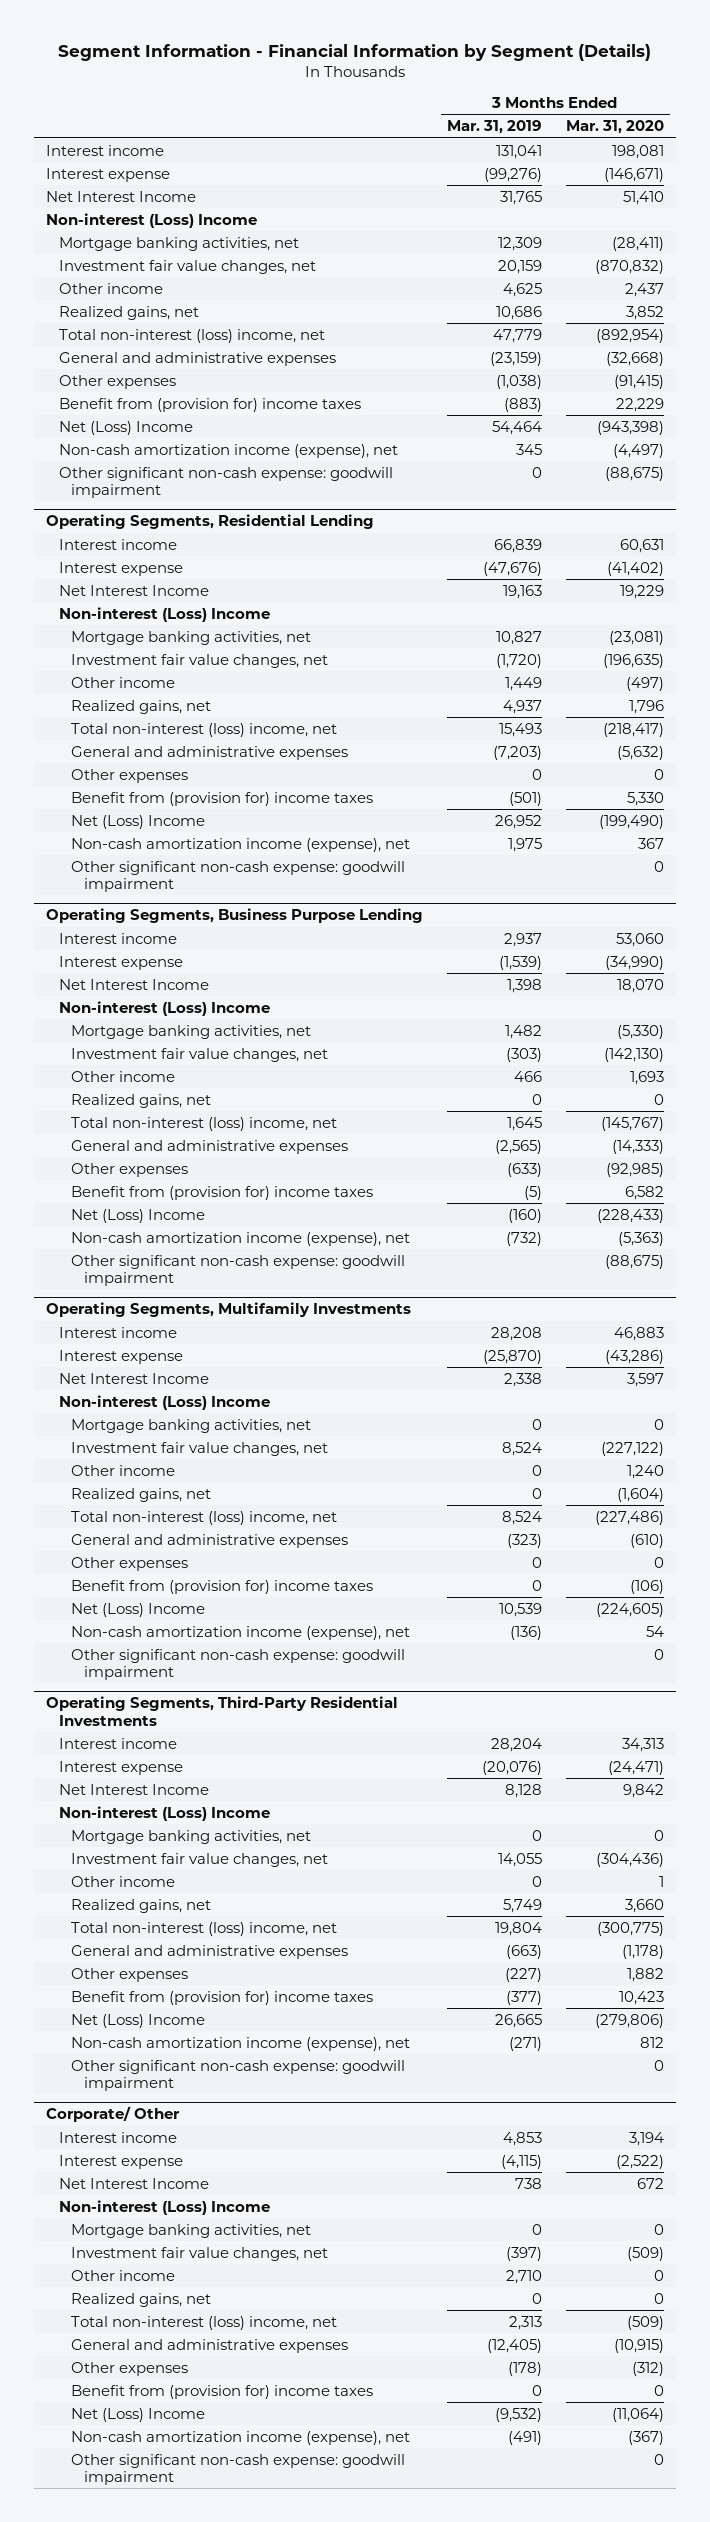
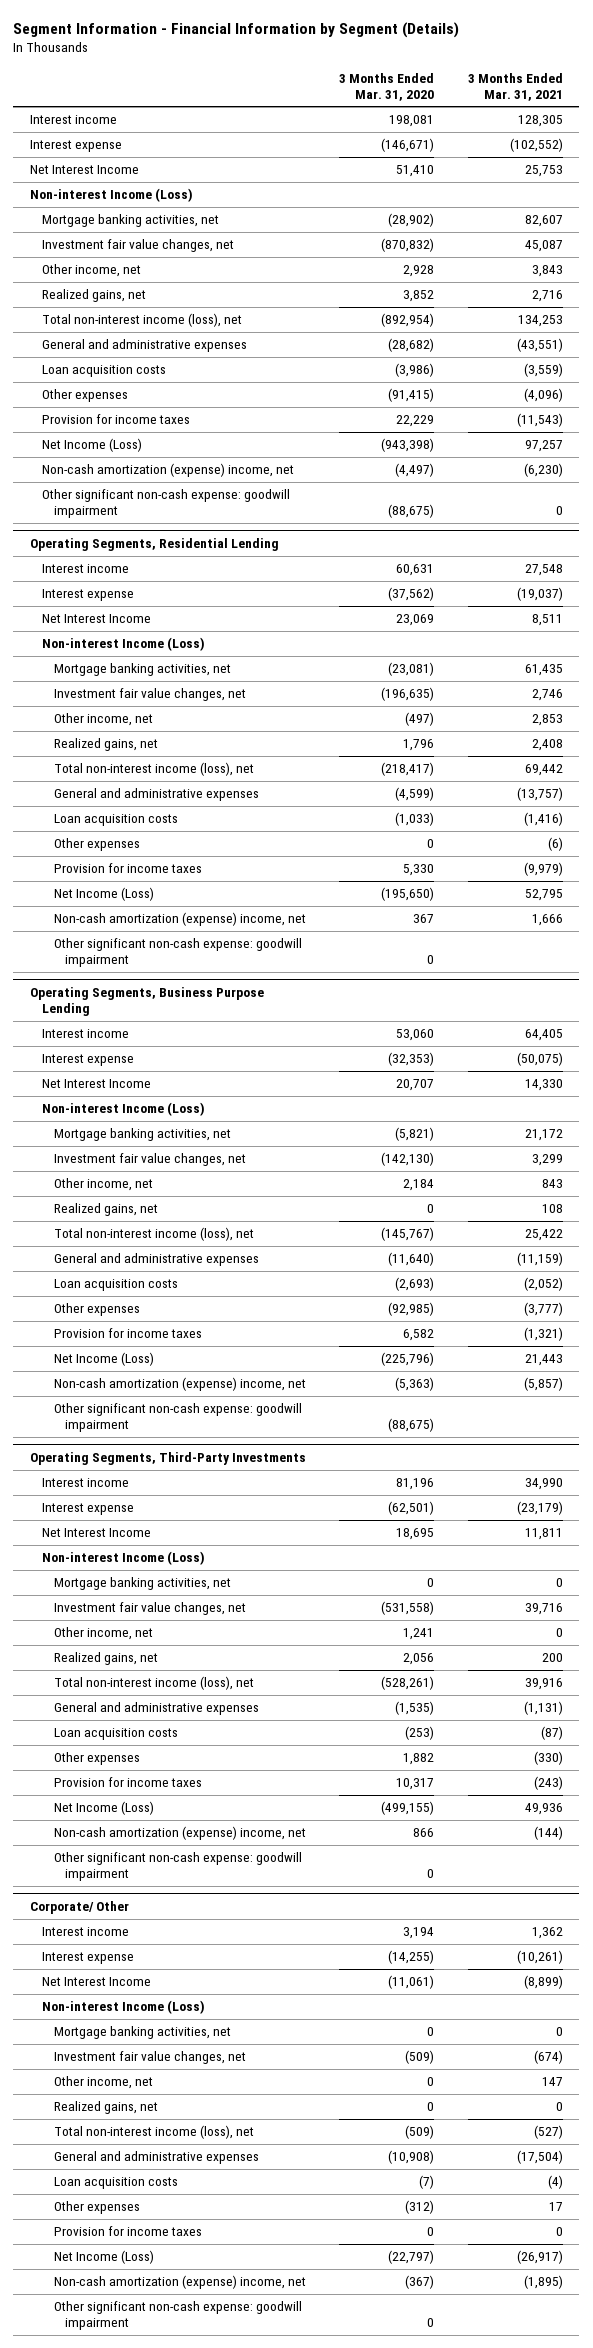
- | 3 Months Ended Mar. 31, 2019 | 3 Months Ended Mar. 31, 2020
+ | 3 Months Ended Mar. 31, 2020 | 3 Months Ended Mar. 31, 2021
- Non-interest (Loss) Income
- Mortgage banking activities, net | 12,309 | (28,411)
+ Non-interest Income (Loss)
+ Mortgage banking activities, net | (28,902) | 82,607
- Other income | 4,625 | 2,437
+ Other income, net | 2,928 | 3,843
- Total non-interest (loss) income, net | 47,779 | (892,954)
- General and administrative expenses | (23,159) | (32,668)
+ Total non-interest income (loss), net | (892,954) | 134,253
+ General and administrative expenses | (28,682) | (43,551)
+ Loan acquisition costs | (3,986) | (3,559)
- Benefit from (provision for) income taxes | (883) | 22,229
- Net (Loss) Income | 54,464 | (943,398)
- Non-cash amortization income (expense), net | 345 | (4,497)
+ Provision for income taxes | 22,229 | (11,543)
+ Net Income (Loss) | (943,398) | 97,257
+ Non-cash amortization (expense) income, net | (4,497) | (6,230)
@ Operating Segments, Residential Lending
- Interest expense | (47,676) | (41,402)
- Net Interest Income | 19,163 | 19,229
- Non-interest (Loss) Income
+ Interest expense | (37,562) | (19,037)
+ Net Interest Income | 23,069 | 8,511
+ Non-interest Income (Loss)
- Other income | 1,449 | (497)
+ Other income, net | (497) | 2,853
- Total non-interest (loss) income, net | 15,493 | (218,417)
- General and administrative expenses | (7,203) | (5,632)
+ Total non-interest income (loss), net | (218,417) | 69,442
+ General and administrative expenses | (4,599) | (13,757)
+ Loan acquisition costs | (1,033) | (1,416)
- Benefit from (provision for) income taxes | (501) | 5,330
- Net (Loss) Income | 26,952 | (199,490)
- Non-cash amortization income (expense), net | 1,975 | 367
+ Provision for income taxes | 5,330 | (9,979)
+ Net Income (Loss) | (195,650) | 52,795
+ Non-cash amortization (expense) income, net | 367 | 1,666
@ Operating Segments, Business Purpose Lending
- Interest expense | (1,539) | (34,990)
- Net Interest Income | 1,398 | 18,070
- Non-interest (Loss) Income
- Mortgage banking activities, net | 1,482 | (5,330)
+ Interest expense | (32,353) | (50,075)
+ Net Interest Income | 20,707 | 14,330
+ Non-interest Income (Loss)
+ Mortgage banking activities, net | (5,821) | 21,172
- Other income | 466 | 1,693
+ Other income, net | 2,184 | 843
- Total non-interest (loss) income, net | 1,645 | (145,767)
- General and administrative expenses | (2,565) | (14,333)
+ Total non-interest income (loss), net | (145,767) | 25,422
+ General and administrative expenses | (11,640) | (11,159)
+ Loan acquisition costs | (2,693) | (2,052)
- Benefit from (provision for) income taxes | (5) | 6,582
- Net (Loss) Income | (160) | (228,433)
- Non-cash amortization income (expense), net | (732) | (5,363)
+ Provision for income taxes | 6,582 | (1,321)
+ Net Income (Loss) | (225,796) | 21,443
+ Non-cash amortization (expense) income, net | (5,363) | (5,857)
- Operating Segments, Multifamily Investments
- Interest income | 28,208 | 46,883
- Interest expense | (25,870) | (43,286)
- Net Interest Income | 2,338 | 3,597
- Non-interest (Loss) Income
- Mortgage banking activities, net | 0 | 0
- Investment fair value changes, net | 8,524 | (227,122)
- Other income | 0 | 1,240
- Realized gains, net | 0 | (1,604)
- Total non-interest (loss) income, net | 8,524 | (227,486)
- General and administrative expenses | (323) | (610)
- Other expenses | 0 | 0
- Benefit from (provision for) income taxes | 0 | (106)
- Net (Loss) Income | 10,539 | (224,605)
- Non-cash amortization income (expense), net | (136) | 54
- Other significant non-cash expense: goodwill impairment | | 0
- Operating Segments, Third-Party Residential Investments
- Interest income | 28,204 | 34,313
- Interest expense | (20,076) | (24,471)
- Net Interest Income | 8,128 | 9,842
- Non-interest (Loss) Income
+ Operating Segments, Third-Party Investments
+ Interest income | 81,196 | 34,990
+ Interest expense | (62,501) | (23,179)
+ Net Interest Income | 18,695 | 11,811
+ Non-interest Income (Loss)
- Investment fair value changes, net | 14,055 | (304,436)
- Other income | 0 | 1
- Realized gains, net | 5,749 | 3,660
- Total non-interest (loss) income, net | 19,804 | (300,775)
- General and administrative expenses | (663) | (1,178)
+ Investment fair value changes, net | (531,558) | 39,716
+ Other income, net | 1,241 | 0
+ Realized gains, net | 2,056 | 200
+ Total non-interest income (loss), net | (528,261) | 39,916
+ General and administrative expenses | (1,535) | (1,131)
+ Loan acquisition costs | (253) | (87)
- Benefit from (provision for) income taxes | (377) | 10,423
- Net (Loss) Income | 26,665 | (279,806)
- Non-cash amortization income (expense), net | (271) | 812
+ Provision for income taxes | 10,317 | (243)
+ Net Income (Loss) | (499,155) | 49,936
+ Non-cash amortization (expense) income, net | 866 | (144)
@ Corporate/ Other
- Interest expense | (4,115) | (2,522)
- Net Interest Income | 738 | 672
- Non-interest (Loss) Income
+ Interest expense | (14,255) | (10,261)
+ Net Interest Income | (11,061) | (8,899)
+ Non-interest Income (Loss)
- Other income | 2,710 | 0
+ Other income, net | 0 | 147
- Total non-interest (loss) income, net | 2,313 | (509)
- General and administrative expenses | (12,405) | (10,915)
+ Total non-interest income (loss), net | (509) | (527)
+ General and administrative expenses | (10,908) | (17,504)
+ Loan acquisition costs | (7) | (4)
- Benefit from (provision for) income taxes | 0 | 0
- Net (Loss) Income | (9,532) | (11,064)
- Non-cash amortization income (expense), net | (491) | (367)
+ Provision for income taxes | 0 | 0
+ Net Income (Loss) | (22,797) | (26,917)
+ Non-cash amortization (expense) income, net | (367) | (1,895)

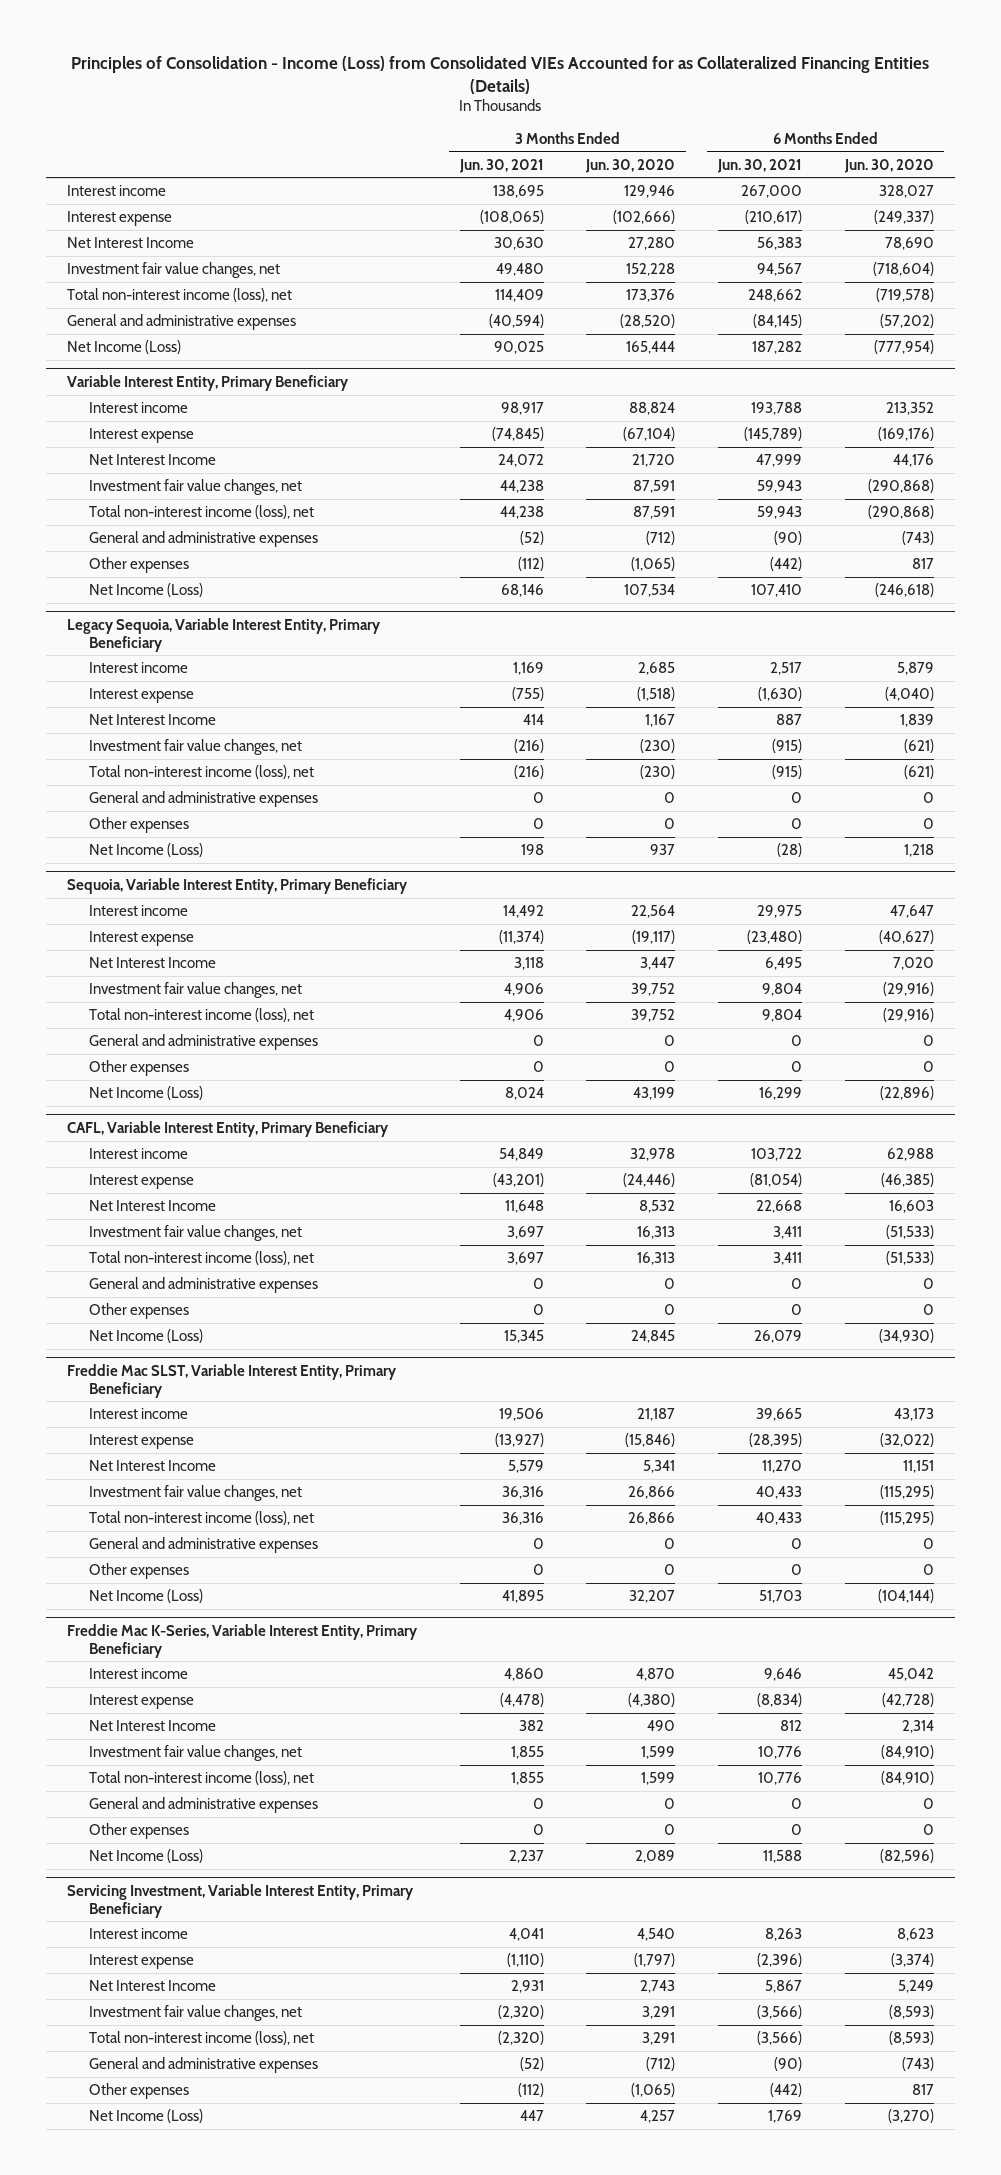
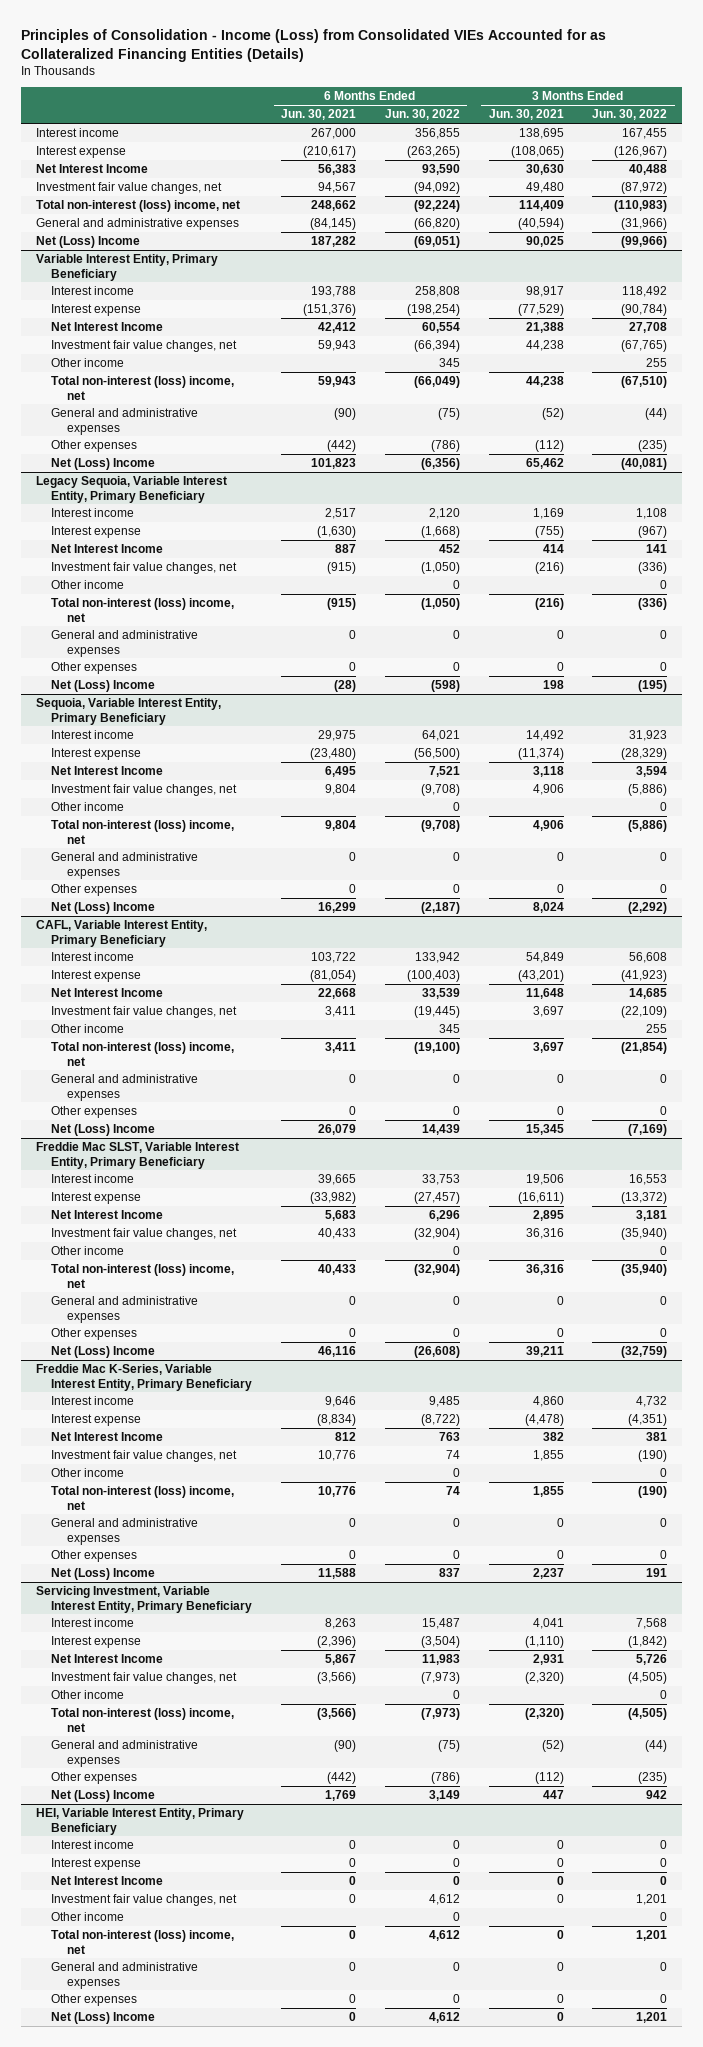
- | 3 Months Ended Jun. 30, 2021 | 3 Months Ended Jun. 30, 2020 | 6 Months Ended Jun. 30, 2021 | 6 Months Ended Jun. 30, 2020
+ | 6 Months Ended Jun. 30, 2021 | 6 Months Ended Jun. 30, 2022 | 3 Months Ended Jun. 30, 2021 | 3 Months Ended Jun. 30, 2022
- Total non-interest income (loss), net | 114,409 | 173,376 | 248,662 | (719,578)
+ Total non-interest (loss) income, net | 248,662 | (92,224) | 114,409 | (110,983)
- Net Income (Loss) | 90,025 | 165,444 | 187,282 | (777,954)
+ Net (Loss) Income | 187,282 | (69,051) | 90,025 | (99,966)
@ Variable Interest Entity, Primary Beneficiary
- Interest expense | (74,845) | (67,104) | (145,789) | (169,176)
- Net Interest Income | 24,072 | 21,720 | 47,999 | 44,176
+ Interest expense | (151,376) | (198,254) | (77,529) | (90,784)
+ Net Interest Income | 42,412 | 60,554 | 21,388 | 27,708
- Total non-interest income (loss), net | 44,238 | 87,591 | 59,943 | (290,868)
+ Other income | | 345 | | 255
+ Total non-interest (loss) income, net | 59,943 | (66,049) | 44,238 | (67,510)
- Net Income (Loss) | 68,146 | 107,534 | 107,410 | (246,618)
+ Net (Loss) Income | 101,823 | (6,356) | 65,462 | (40,081)
@ Legacy Sequoia, Variable Interest Entity, Primary Beneficiary
- Total non-interest income (loss), net | (216) | (230) | (915) | (621)
+ Other income | | 0 | | 0
+ Total non-interest (loss) income, net | (915) | (1,050) | (216) | (336)
- Net Income (Loss) | 198 | 937 | (28) | 1,218
+ Net (Loss) Income | (28) | (598) | 198 | (195)
@ Sequoia, Variable Interest Entity, Primary Beneficiary
- Total non-interest income (loss), net | 4,906 | 39,752 | 9,804 | (29,916)
+ Other income | | 0 | | 0
+ Total non-interest (loss) income, net | 9,804 | (9,708) | 4,906 | (5,886)
- Net Income (Loss) | 8,024 | 43,199 | 16,299 | (22,896)
+ Net (Loss) Income | 16,299 | (2,187) | 8,024 | (2,292)
@ CAFL, Variable Interest Entity, Primary Beneficiary
- Total non-interest income (loss), net | 3,697 | 16,313 | 3,411 | (51,533)
+ Other income | | 345 | | 255
+ Total non-interest (loss) income, net | 3,411 | (19,100) | 3,697 | (21,854)
- Net Income (Loss) | 15,345 | 24,845 | 26,079 | (34,930)
+ Net (Loss) Income | 26,079 | 14,439 | 15,345 | (7,169)
@ Freddie Mac SLST, Variable Interest Entity, Primary Beneficiary
- Interest expense | (13,927) | (15,846) | (28,395) | (32,022)
- Net Interest Income | 5,579 | 5,341 | 11,270 | 11,151
+ Interest expense | (33,982) | (27,457) | (16,611) | (13,372)
+ Net Interest Income | 5,683 | 6,296 | 2,895 | 3,181
- Total non-interest income (loss), net | 36,316 | 26,866 | 40,433 | (115,295)
+ Other income | | 0 | | 0
+ Total non-interest (loss) income, net | 40,433 | (32,904) | 36,316 | (35,940)
- Net Income (Loss) | 41,895 | 32,207 | 51,703 | (104,144)
+ Net (Loss) Income | 46,116 | (26,608) | 39,211 | (32,759)
@ Freddie Mac K-Series, Variable Interest Entity, Primary Beneficiary
- Total non-interest income (loss), net | 1,855 | 1,599 | 10,776 | (84,910)
+ Other income | | 0 | | 0
+ Total non-interest (loss) income, net | 10,776 | 74 | 1,855 | (190)
- Net Income (Loss) | 2,237 | 2,089 | 11,588 | (82,596)
+ Net (Loss) Income | 11,588 | 837 | 2,237 | 191
@ Servicing Investment, Variable Interest Entity, Primary Beneficiary
- Total non-interest income (loss), net | (2,320) | 3,291 | (3,566) | (8,593)
+ Other income | | 0 | | 0
+ Total non-interest (loss) income, net | (3,566) | (7,973) | (2,320) | (4,505)
- Net Income (Loss) | 447 | 4,257 | 1,769 | (3,270)
+ Net (Loss) Income | 1,769 | 3,149 | 447 | 942
+ HEI, Variable Interest Entity, Primary Beneficiary
+ Interest income | 0 | 0 | 0 | 0
+ Interest expense | 0 | 0 | 0 | 0
+ Net Interest Income | 0 | 0 | 0 | 0
+ Investment fair value changes, net | 0 | 4,612 | 0 | 1,201
+ Other income | | 0 | | 0
+ Total non-interest (loss) income, net | 0 | 4,612 | 0 | 1,201
+ General and administrative expenses | 0 | 0 | 0 | 0
+ Other expenses | 0 | 0 | 0 | 0
+ Net (Loss) Income | 0 | 4,612 | 0 | 1,201

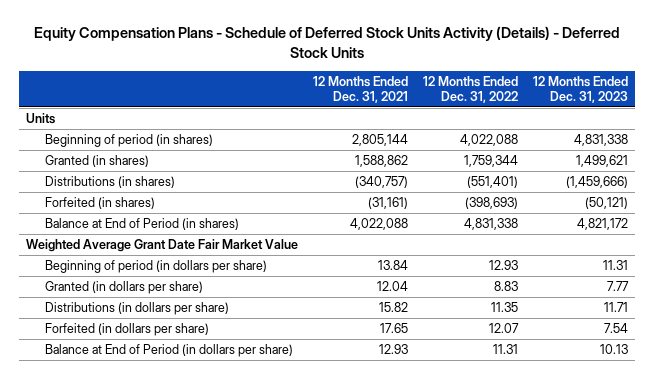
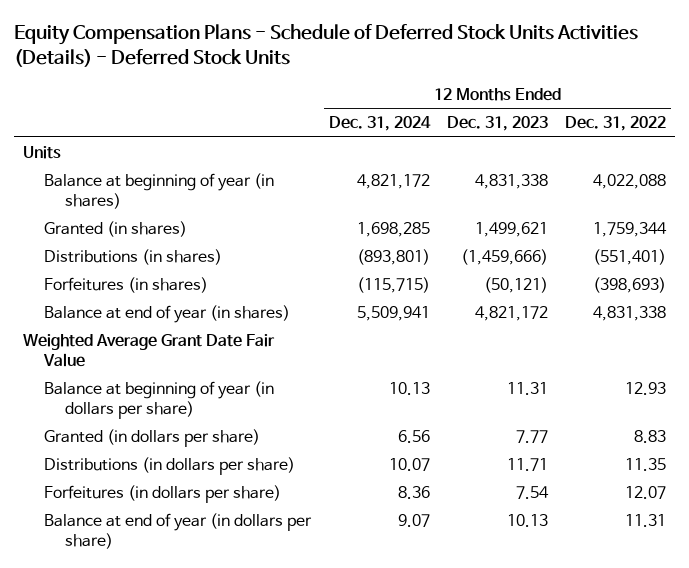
- Equity Compensation Plans - Schedule of Deferred Stock Units Activity (Details) - Deferred Stock Units
+ Equity Compensation Plans - Schedule of Deferred Stock Units Activities (Details) - Deferred Stock Units
- | 12 Months Ended Dec. 31, 2021 | 12 Months Ended Dec. 31, 2022 | 12 Months Ended Dec. 31, 2023
+ | 12 Months Ended Dec. 31, 2024 | 12 Months Ended Dec. 31, 2023 | 12 Months Ended Dec. 31, 2022
- Beginning of period (in shares) | 2,805,144 | 4,022,088 | 4,831,338
+ Balance at beginning of year (in shares) | 4,821,172 | 4,831,338 | 4,022,088
- Forfeited (in shares) | (31,161) | (398,693) | (50,121)
- Balance at End of Period (in shares) | 4,022,088 | 4,831,338 | 4,821,172
- Weighted Average Grant Date Fair Market Value
- Beginning of period (in dollars per share) | 13.84 | 12.93 | 11.31
+ Forfeitures (in shares) | (115,715) | (50,121) | (398,693)
+ Balance at end of year (in shares) | 5,509,941 | 4,821,172 | 4,831,338
+ Weighted Average Grant Date Fair Value
+ Balance at beginning of year (in dollars per share) | 10.13 | 11.31 | 12.93
- Forfeited (in dollars per share) | 17.65 | 12.07 | 7.54
- Balance at End of Period (in dollars per share) | 12.93 | 11.31 | 10.13
+ Forfeitures (in dollars per share) | 8.36 | 7.54 | 12.07
+ Balance at end of year (in dollars per share) | 9.07 | 10.13 | 11.31

